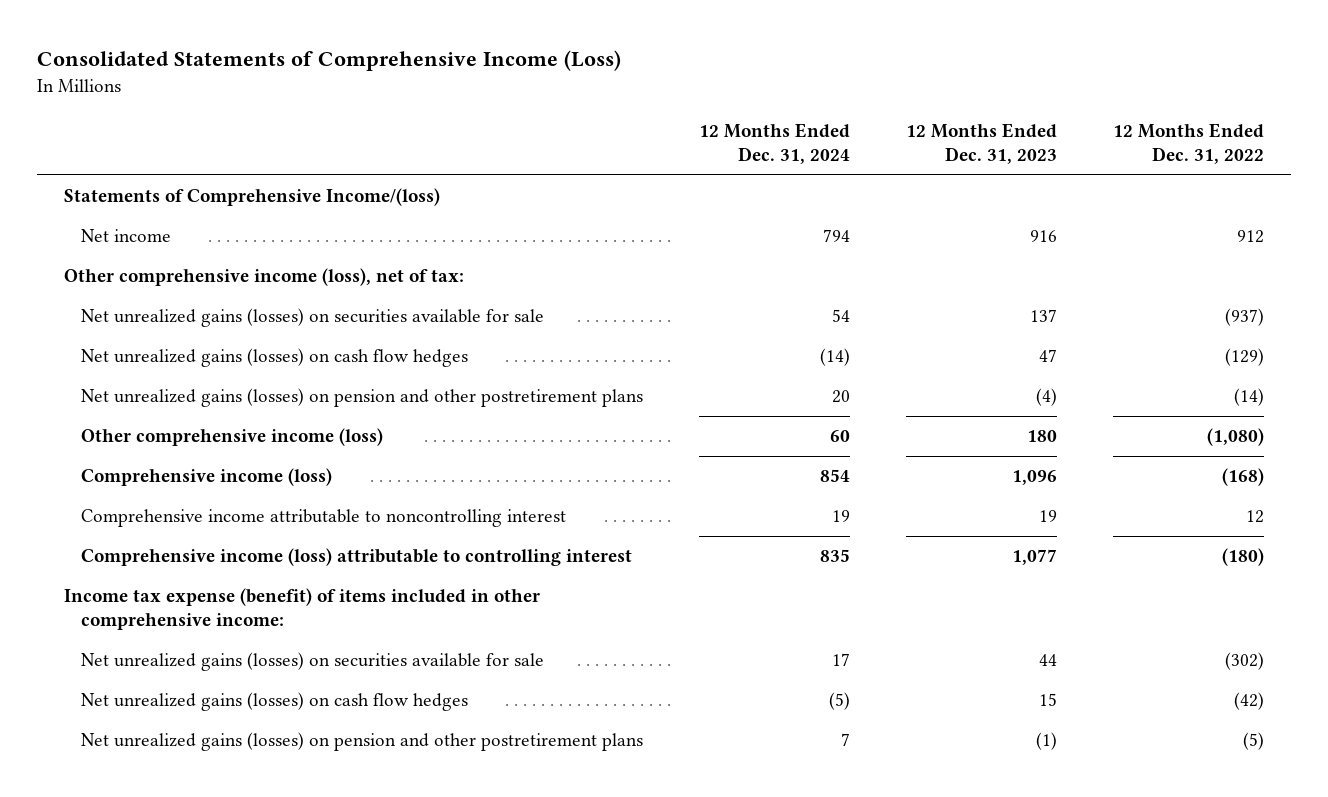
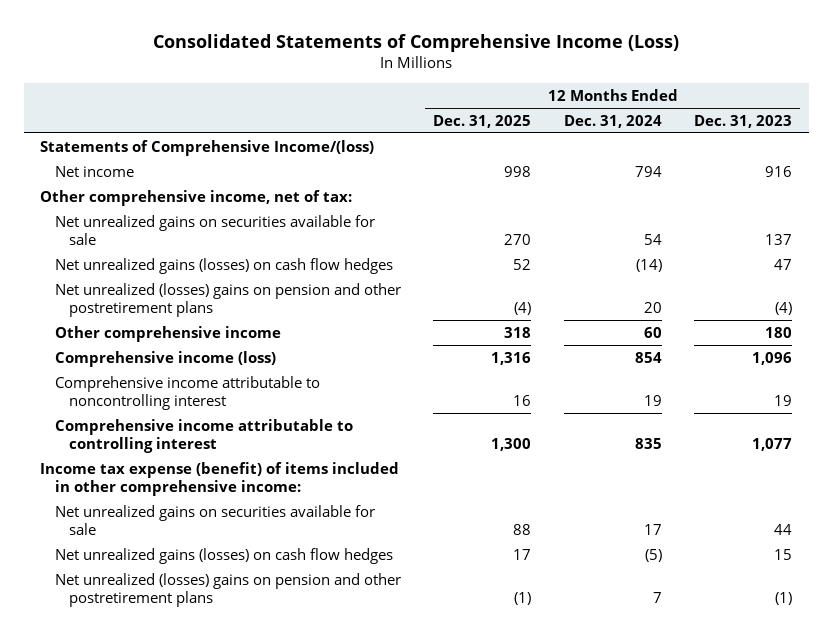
- | 12 Months Ended Dec. 31, 2024 | 12 Months Ended Dec. 31, 2023 | 12 Months Ended Dec. 31, 2022
+ | 12 Months Ended Dec. 31, 2025 | 12 Months Ended Dec. 31, 2024 | 12 Months Ended Dec. 31, 2023
- Other comprehensive income (loss), net of tax:
- Net unrealized gains (losses) on securities available for sale | 54 | 137 | (937)
+ Other comprehensive income, net of tax:
+ Net unrealized gains on securities available for sale | 270 | 54 | 137
- Net unrealized gains (losses) on pension and other postretirement plans | 20 | (4) | (14)
- Other comprehensive income (loss) | 60 | 180 | (1,080)
+ Net unrealized (losses) gains on pension and other postretirement plans | (4) | 20 | (4)
+ Other comprehensive income | 318 | 60 | 180
- Comprehensive income (loss) attributable to controlling interest | 835 | 1,077 | (180)
+ Comprehensive income attributable to controlling interest | 1,300 | 835 | 1,077
- Net unrealized gains (losses) on securities available for sale | 17 | 44 | (302)
+ Net unrealized gains on securities available for sale | 88 | 17 | 44
- Net unrealized gains (losses) on pension and other postretirement plans | 7 | (1) | (5)
+ Net unrealized (losses) gains on pension and other postretirement plans | (1) | 7 | (1)

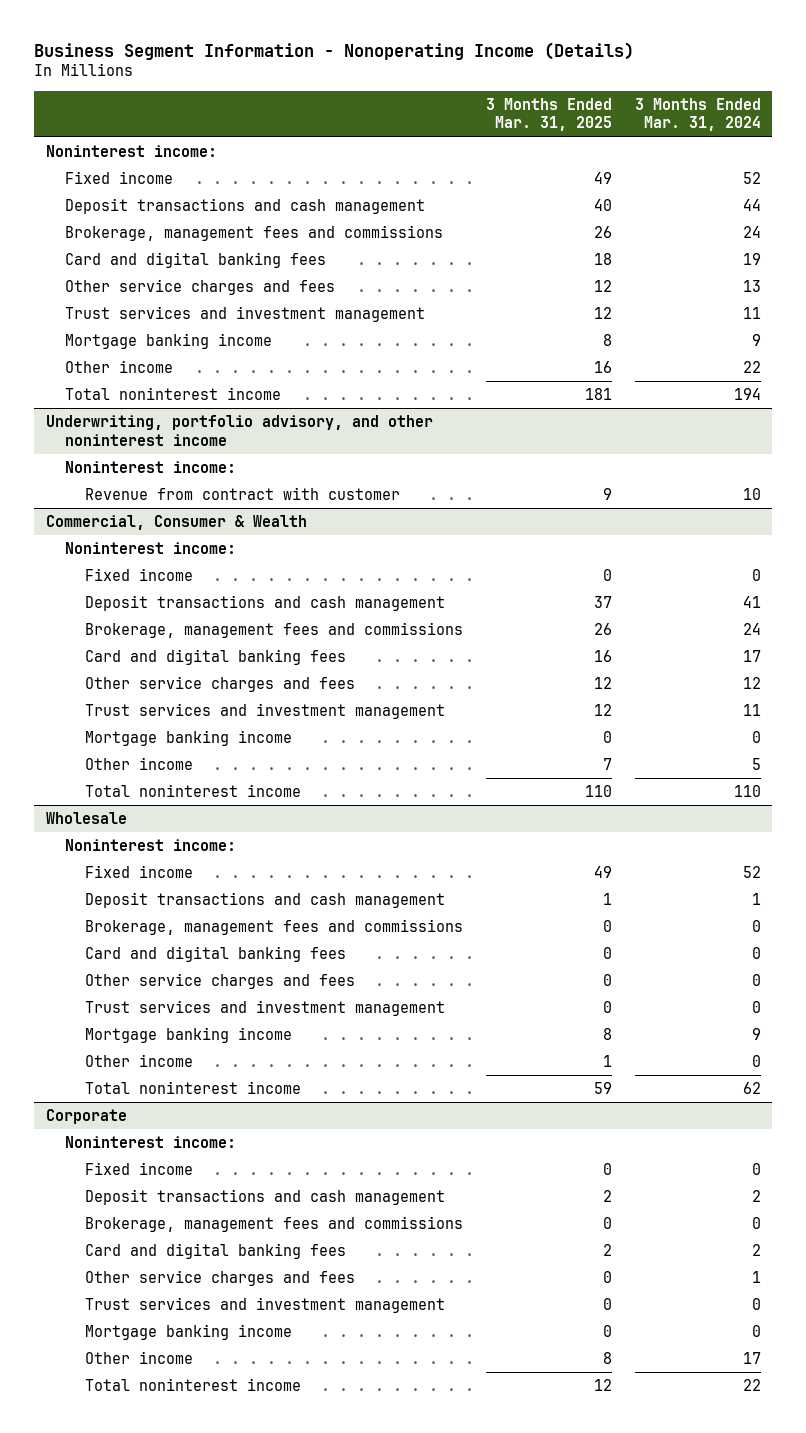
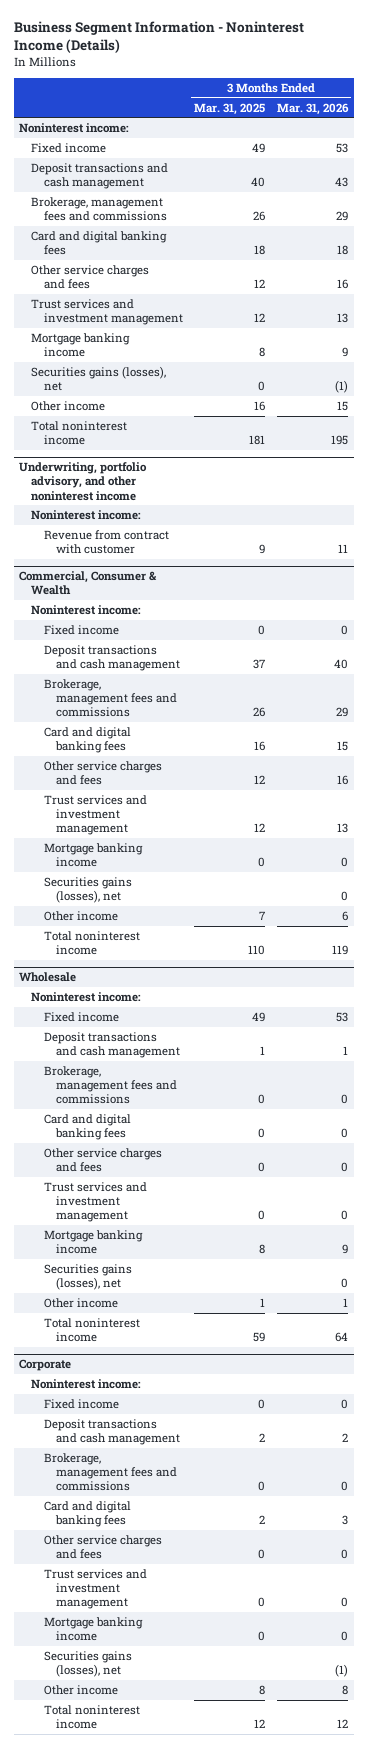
- Business Segment Information - Nonoperating Income (Details)
+ Business Segment Information - Noninterest Income (Details)
- | 3 Months Ended Mar. 31, 2025 | 3 Months Ended Mar. 31, 2024
+ | 3 Months Ended Mar. 31, 2025 | 3 Months Ended Mar. 31, 2026
+ Securities gains (losses), net | 0 | (1)
@ Commercial, Consumer & Wealth
+ Securities gains (losses), net | | 0
@ Wholesale
+ Securities gains (losses), net | | 0
@ Corporate
+ Securities gains (losses), net | | (1)

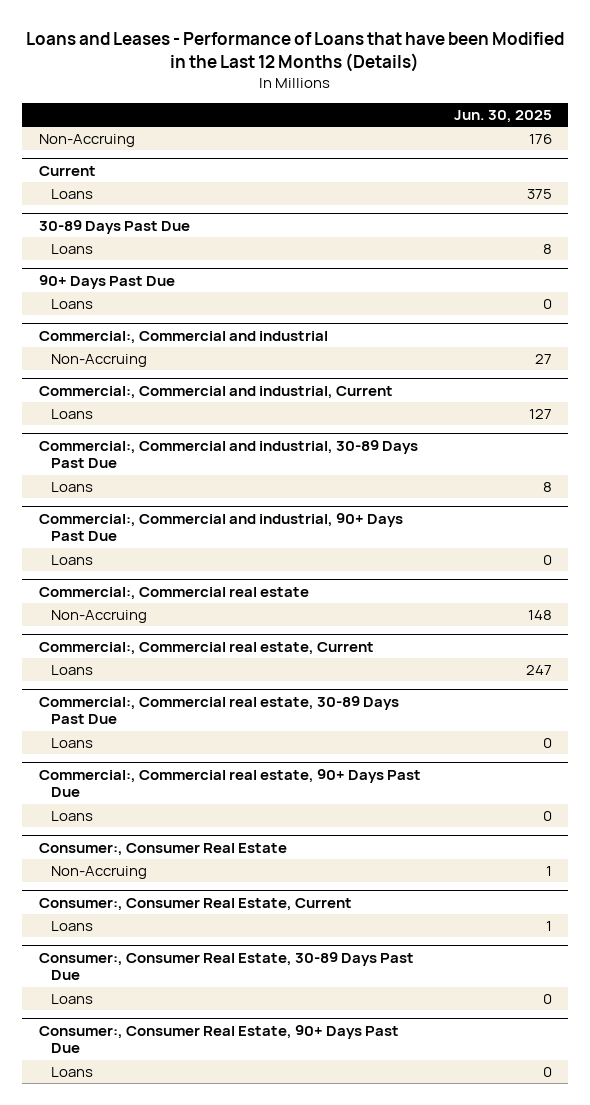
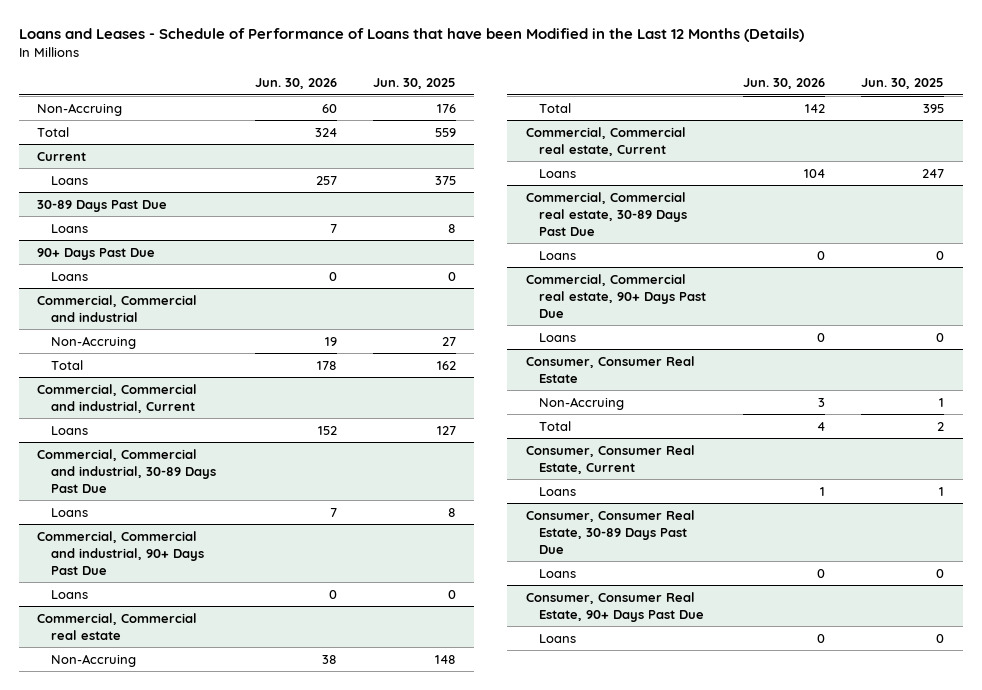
- Loans and Leases - Performance of Loans that have been Modified in the Last 12 Months (Details)
+ Loans and Leases - Schedule of Performance of Loans that have been Modified in the Last 12 Months (Details)
- | Jun. 30, 2025
+ | Jun. 30, 2026 | Jun. 30, 2025
+ Total | 324 | 559
- Commercial:, Commercial and industrial
+ Commercial, Commercial and industrial
- Commercial:, Commercial and industrial, Current
+ Total | 178 | 162
+ Commercial, Commercial and industrial, Current
- Commercial:, Commercial and industrial, 30-89 Days Past Due
+ Commercial, Commercial and industrial, 30-89 Days Past Due
- Commercial:, Commercial and industrial, 90+ Days Past Due
+ Commercial, Commercial and industrial, 90+ Days Past Due
- Commercial:, Commercial real estate
+ Commercial, Commercial real estate
- Commercial:, Commercial real estate, Current
+ Total | 142 | 395
+ Commercial, Commercial real estate, Current
- Commercial:, Commercial real estate, 30-89 Days Past Due
+ Commercial, Commercial real estate, 30-89 Days Past Due
- Commercial:, Commercial real estate, 90+ Days Past Due
+ Commercial, Commercial real estate, 90+ Days Past Due
- Consumer:, Consumer Real Estate
+ Consumer, Consumer Real Estate
- Consumer:, Consumer Real Estate, Current
+ Total | 4 | 2
+ Consumer, Consumer Real Estate, Current
- Consumer:, Consumer Real Estate, 30-89 Days Past Due
+ Consumer, Consumer Real Estate, 30-89 Days Past Due
- Consumer:, Consumer Real Estate, 90+ Days Past Due
+ Consumer, Consumer Real Estate, 90+ Days Past Due

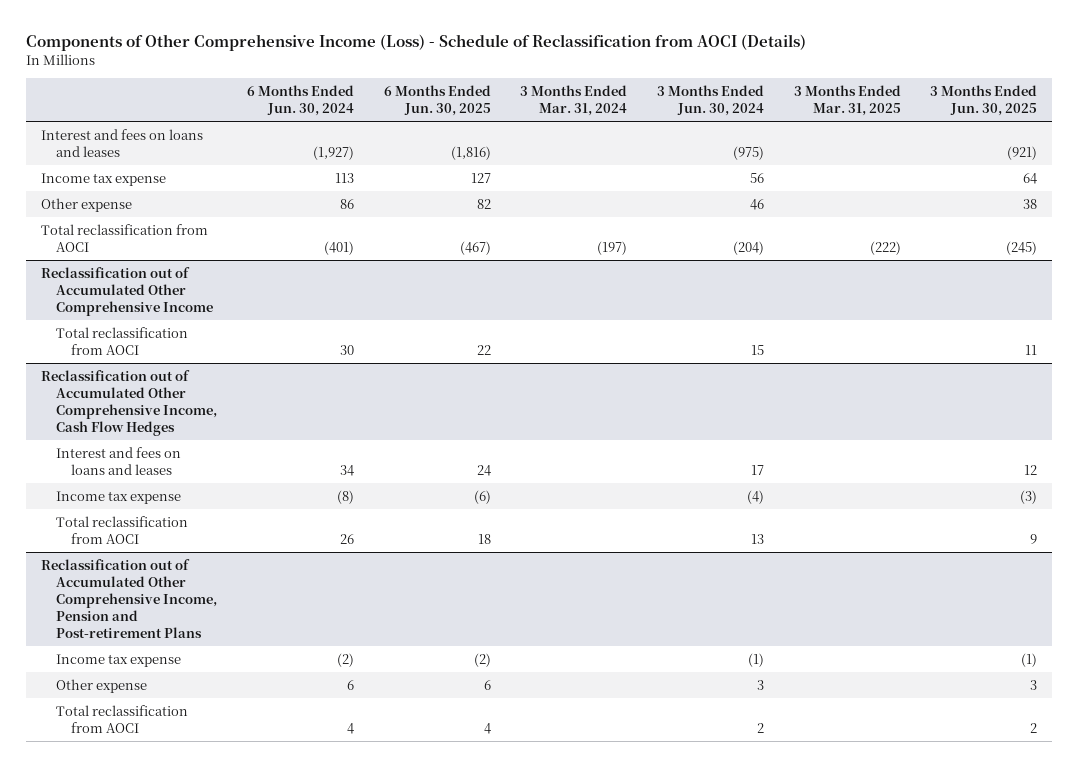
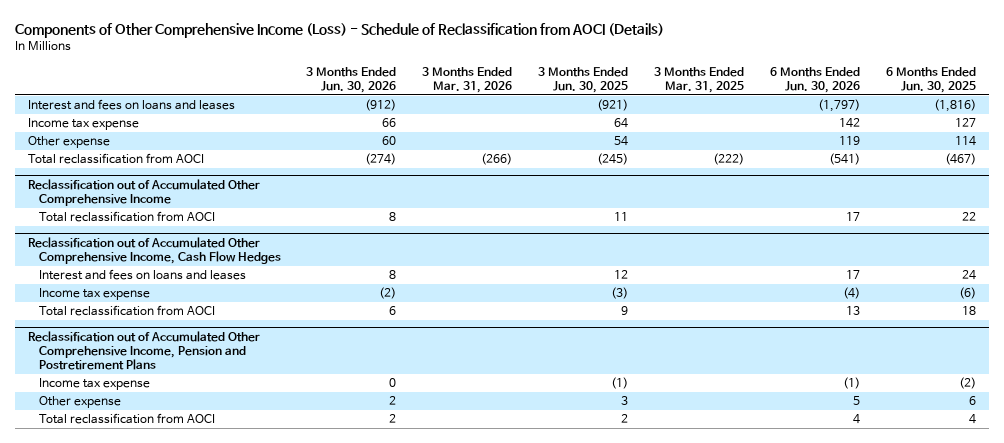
- | 6 Months Ended Jun. 30, 2024 | 6 Months Ended Jun. 30, 2025 | 3 Months Ended Mar. 31, 2024 | 3 Months Ended Jun. 30, 2024 | 3 Months Ended Mar. 31, 2025 | 3 Months Ended Jun. 30, 2025
+ | 3 Months Ended Jun. 30, 2026 | 3 Months Ended Mar. 31, 2026 | 3 Months Ended Jun. 30, 2025 | 3 Months Ended Mar. 31, 2025 | 6 Months Ended Jun. 30, 2026 | 6 Months Ended Jun. 30, 2025
- Other expense | 86 | 82 | | 46 | | 38
+ Other expense | 60 | | 54 | | 119 | 114
- Reclassification out of Accumulated Other Comprehensive Income, Pension and Post-retirement Plans
+ Reclassification out of Accumulated Other Comprehensive Income, Pension and Postretirement Plans

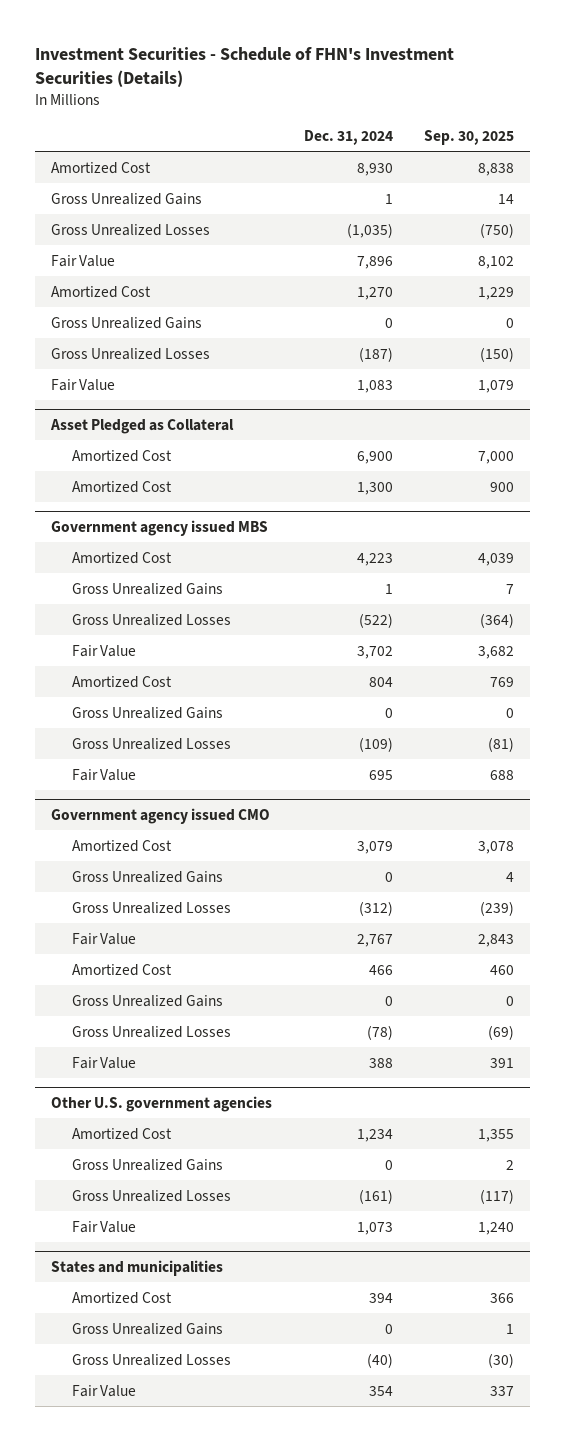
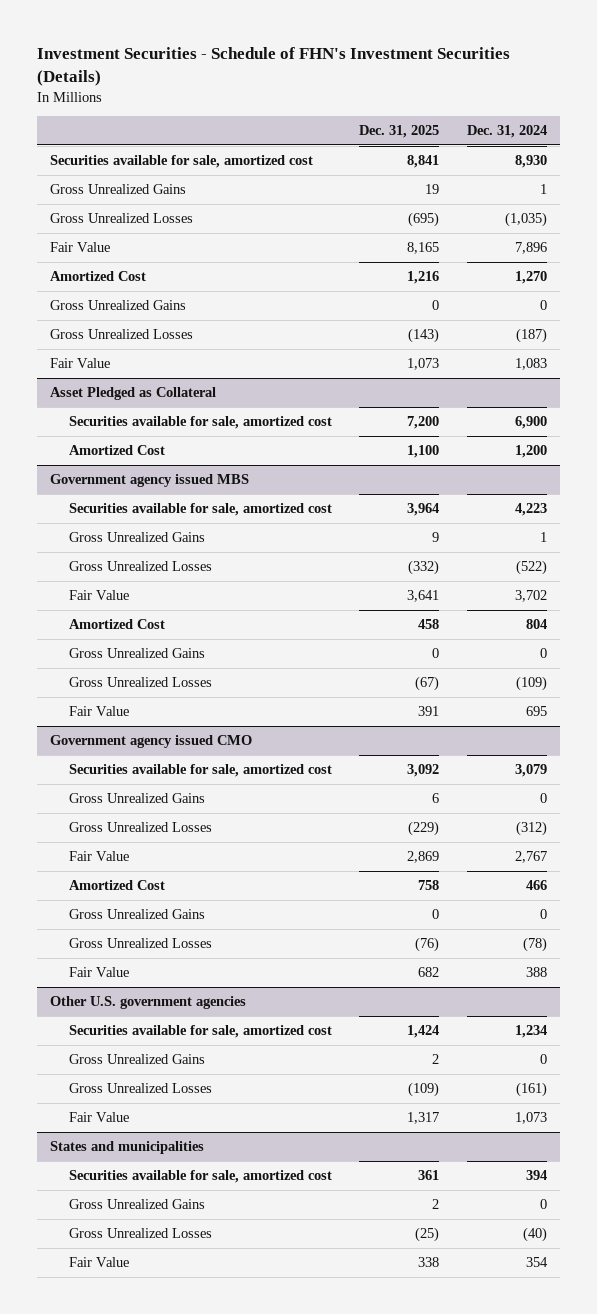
- | Dec. 31, 2024 | Sep. 30, 2025
+ | Dec. 31, 2025 | Dec. 31, 2024
- Amortized Cost | 8,930 | 8,838
+ Securities available for sale, amortized cost | 8,841 | 8,930
@ Asset Pledged as Collateral
- Amortized Cost | 6,900 | 7,000
- Amortized Cost | 1,300 | 900
+ Securities available for sale, amortized cost | 7,200 | 6,900
+ Amortized Cost | 1,100 | 1,200
@ Government agency issued MBS
- Amortized Cost | 4,223 | 4,039
+ Securities available for sale, amortized cost | 3,964 | 4,223
@ Government agency issued CMO
- Amortized Cost | 3,079 | 3,078
+ Securities available for sale, amortized cost | 3,092 | 3,079
@ Other U.S. government agencies
- Amortized Cost | 1,234 | 1,355
+ Securities available for sale, amortized cost | 1,424 | 1,234
@ States and municipalities
- Amortized Cost | 394 | 366
+ Securities available for sale, amortized cost | 361 | 394

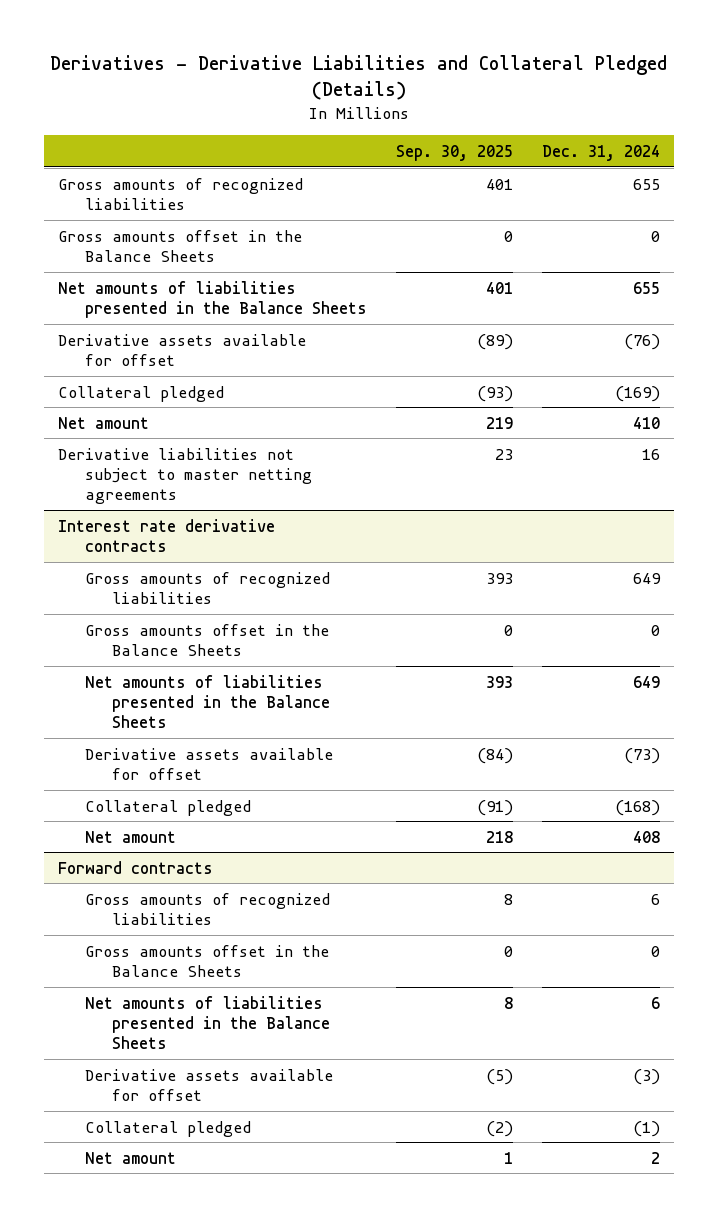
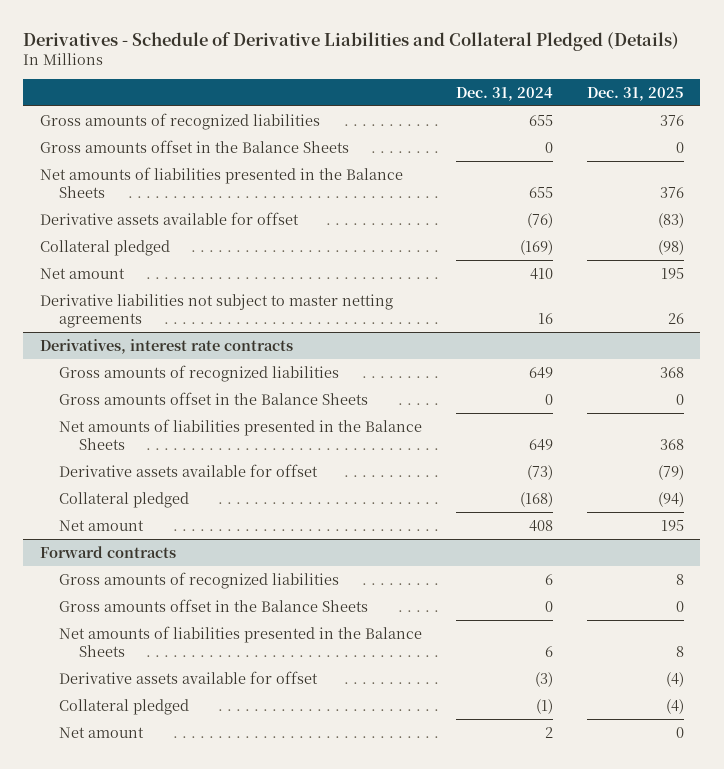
- Derivatives - Derivative Liabilities and Collateral Pledged (Details)
+ Derivatives - Schedule of Derivative Liabilities and Collateral Pledged (Details)
- | Sep. 30, 2025 | Dec. 31, 2024
+ | Dec. 31, 2024 | Dec. 31, 2025
- Interest rate derivative contracts
+ Derivatives, interest rate contracts

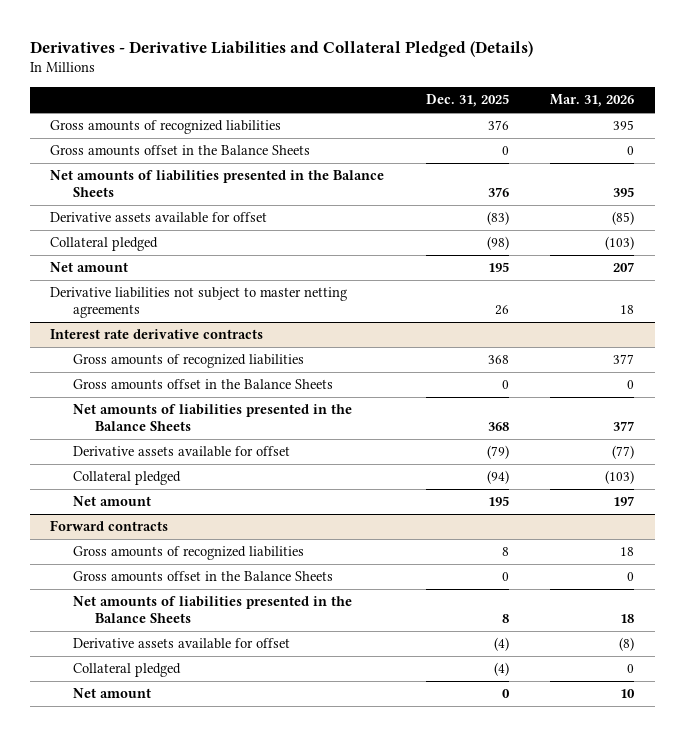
- Derivatives - Schedule of Derivative Liabilities and Collateral Pledged (Details)
+ Derivatives - Derivative Liabilities and Collateral Pledged (Details)
- | Dec. 31, 2024 | Dec. 31, 2025
+ | Dec. 31, 2025 | Mar. 31, 2026
- Derivatives, interest rate contracts
+ Interest rate derivative contracts

